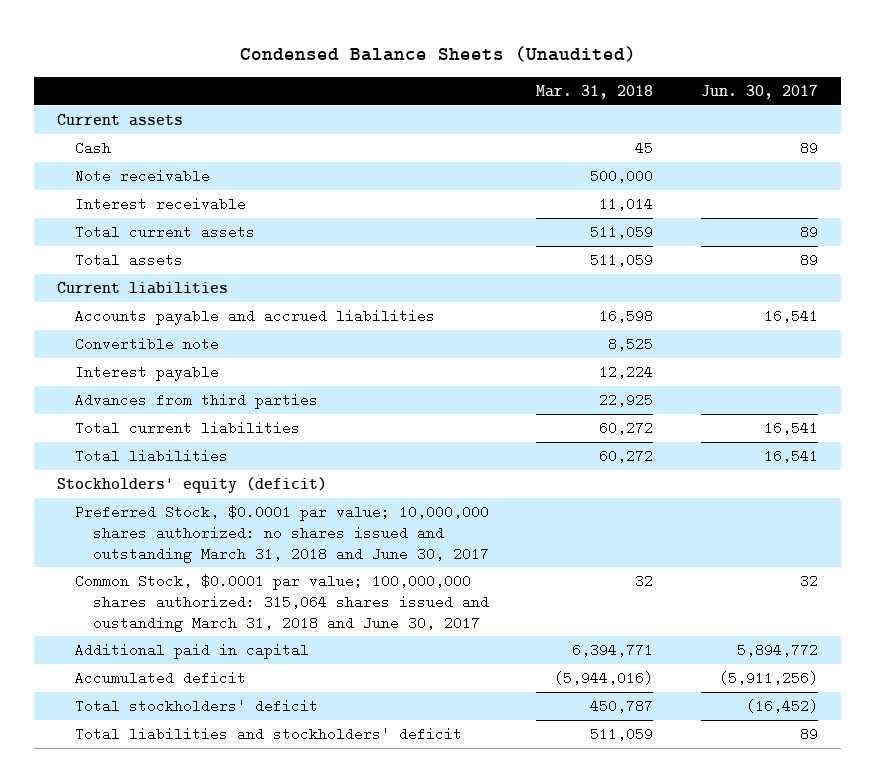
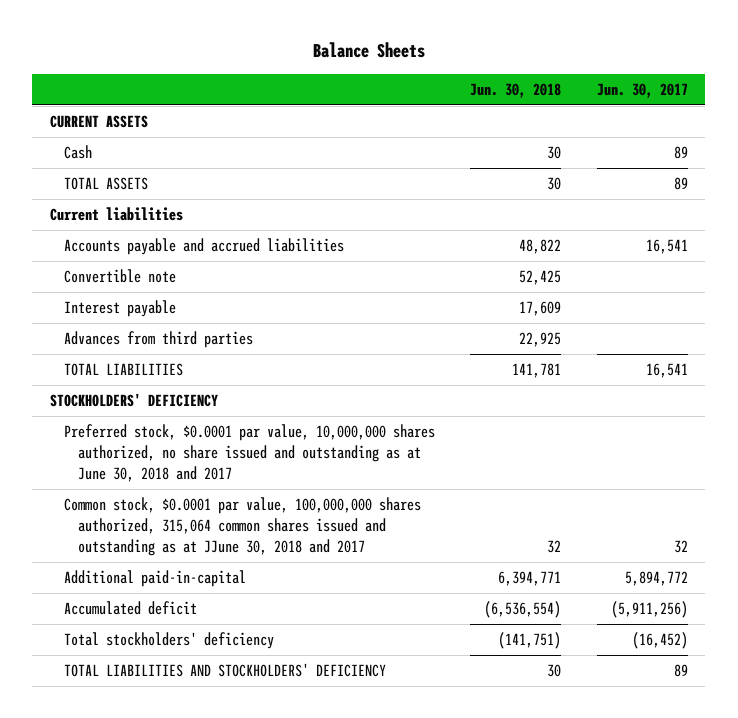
- Condensed Balance Sheets (Unaudited)
+ Balance Sheets
- | Mar. 31, 2018 | Jun. 30, 2017
+ | Jun. 30, 2018 | Jun. 30, 2017
- Current assets
+ CURRENT ASSETS
- Note receivable | 500,000 |
- Interest receivable | 11,014 |
- Total current assets | 511,059 | 89
- Total assets | 511,059 | 89
+ TOTAL ASSETS | 30 | 89
- Total current liabilities | 60,272 | 16,541
- Total liabilities | 60,272 | 16,541
- Stockholders' equity (deficit)
- Preferred Stock, $0.0001 par value; 10,000,000 shares authorized: no shares issued and outstanding March 31, 2018 and June 30, 2017
- Common Stock, $0.0001 par value; 100,000,000 shares authorized: 315,064 shares issued and oustanding March 31, 2018 and June 30, 2017 | 32 | 32
- Additional paid in capital | 6,394,771 | 5,894,772
+ TOTAL LIABILITIES | 141,781 | 16,541
+ STOCKHOLDERS' DEFICIENCY
+ Preferred stock, $0.0001 par value, 10,000,000 shares authorized, no share issued and outstanding as at June 30, 2018 and 2017
+ Common stock, $0.0001 par value, 100,000,000 shares authorized, 315,064 common shares issued and outstanding as at JJune 30, 2018 and 2017 | 32 | 32
+ Additional paid-in-capital | 6,394,771 | 5,894,772
- Total stockholders' deficit | 450,787 | (16,452)
- Total liabilities and stockholders' deficit | 511,059 | 89
+ Total stockholders' deficiency | (141,751) | (16,452)
+ TOTAL LIABILITIES AND STOCKHOLDERS' DEFICIENCY | 30 | 89

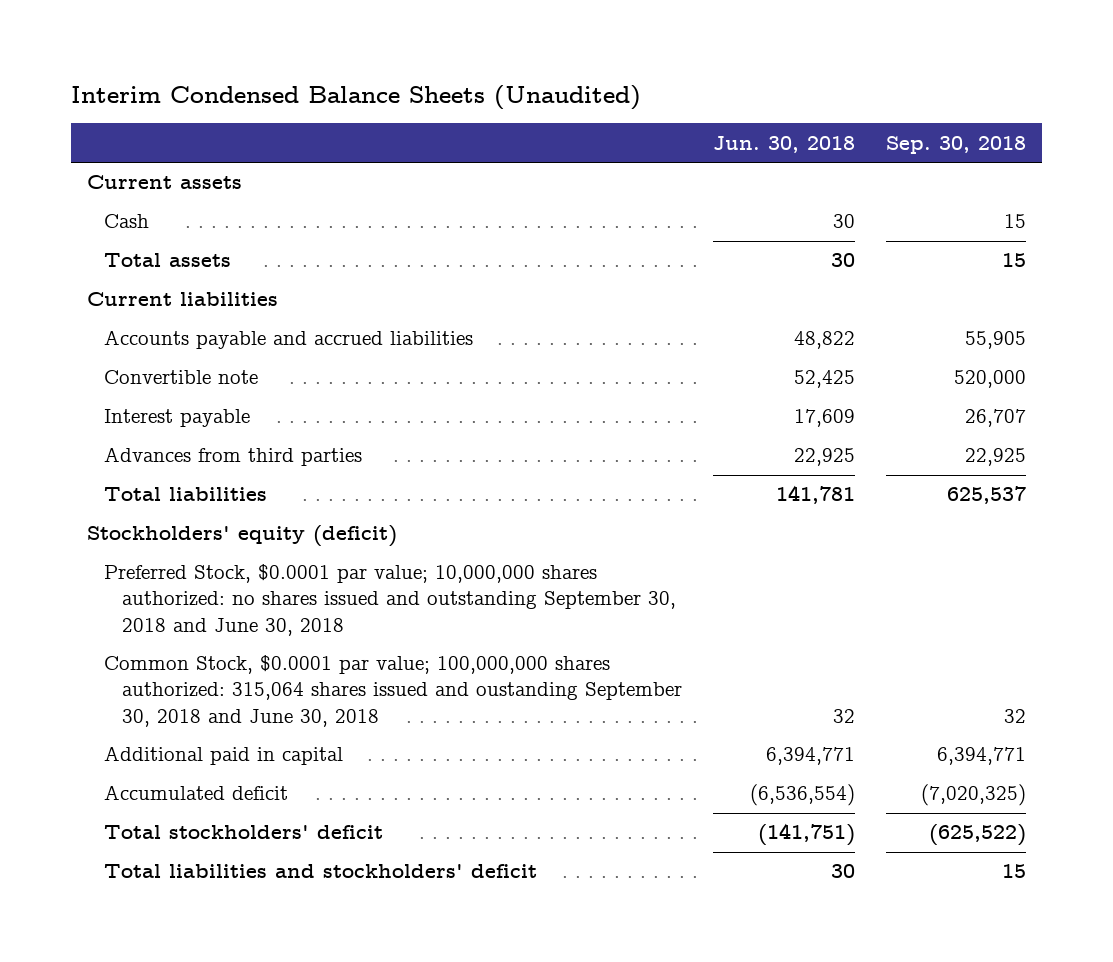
- Balance Sheets
+ Interim Condensed Balance Sheets (Unaudited)
- | Jun. 30, 2018 | Jun. 30, 2017
+ | Jun. 30, 2018 | Sep. 30, 2018
- CURRENT ASSETS
+ Current assets
- TOTAL ASSETS | 30 | 89
+ Total assets | 30 | 15
- TOTAL LIABILITIES | 141,781 | 16,541
- STOCKHOLDERS' DEFICIENCY
- Preferred stock, $0.0001 par value, 10,000,000 shares authorized, no share issued and outstanding as at June 30, 2018 and 2017
- Common stock, $0.0001 par value, 100,000,000 shares authorized, 315,064 common shares issued and outstanding as at JJune 30, 2018 and 2017 | 32 | 32
- Additional paid-in-capital | 6,394,771 | 5,894,772
+ Total liabilities | 141,781 | 625,537
+ Stockholders' equity (deficit)
+ Preferred Stock, $0.0001 par value; 10,000,000 shares authorized: no shares issued and outstanding September 30, 2018 and June 30, 2018
+ Common Stock, $0.0001 par value; 100,000,000 shares authorized: 315,064 shares issued and oustanding September 30, 2018 and June 30, 2018 | 32 | 32
+ Additional paid in capital | 6,394,771 | 6,394,771
- Total stockholders' deficiency | (141,751) | (16,452)
- TOTAL LIABILITIES AND STOCKHOLDERS' DEFICIENCY | 30 | 89
+ Total stockholders' deficit | (141,751) | (625,522)
+ Total liabilities and stockholders' deficit | 30 | 15

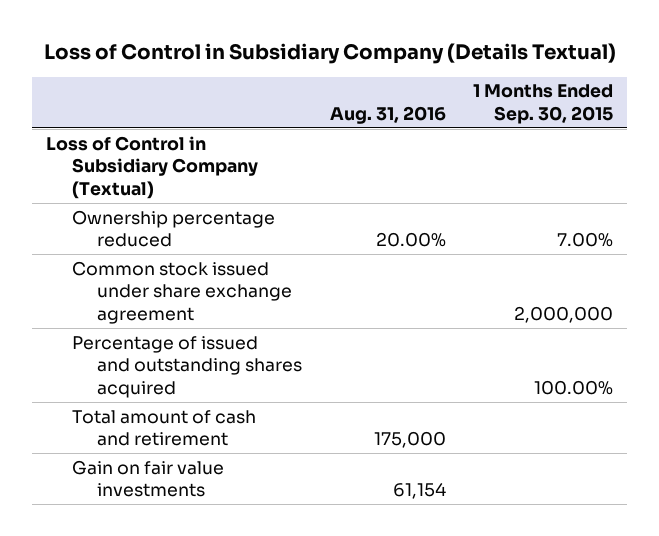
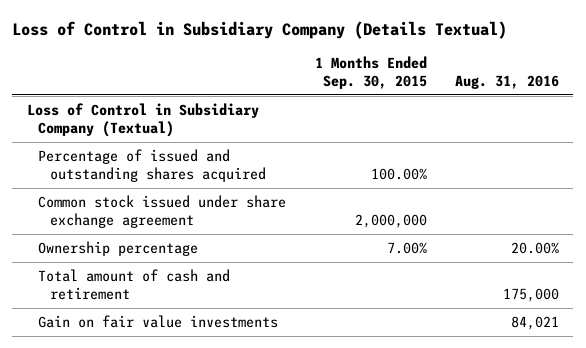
- | Aug. 31, 2016 | 1 Months Ended Sep. 30, 2015
+ | 1 Months Ended Sep. 30, 2015 | Aug. 31, 2016
- Ownership percentage reduced | 20.00% | 7.00%
moved down: Common stock issued under share exchange agreement | 2,000,000 |
+ Ownership percentage | 7.00% | 20.00%
- Gain on fair value investments | 61,154 |
+ Gain on fair value investments | | 84,021

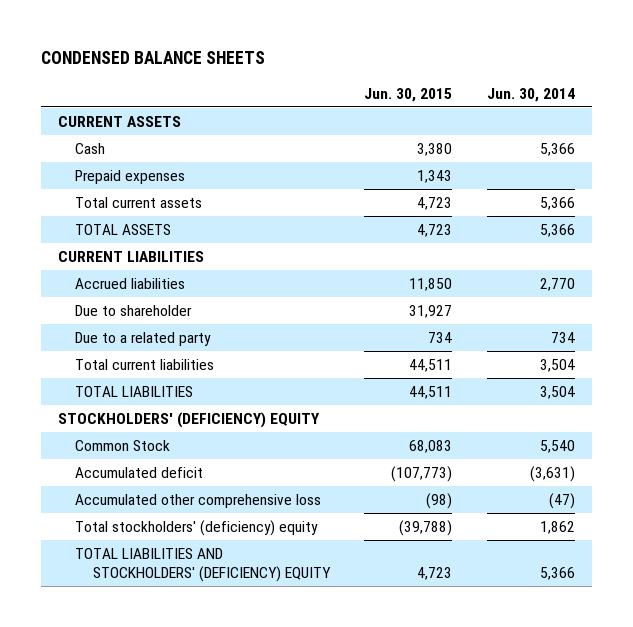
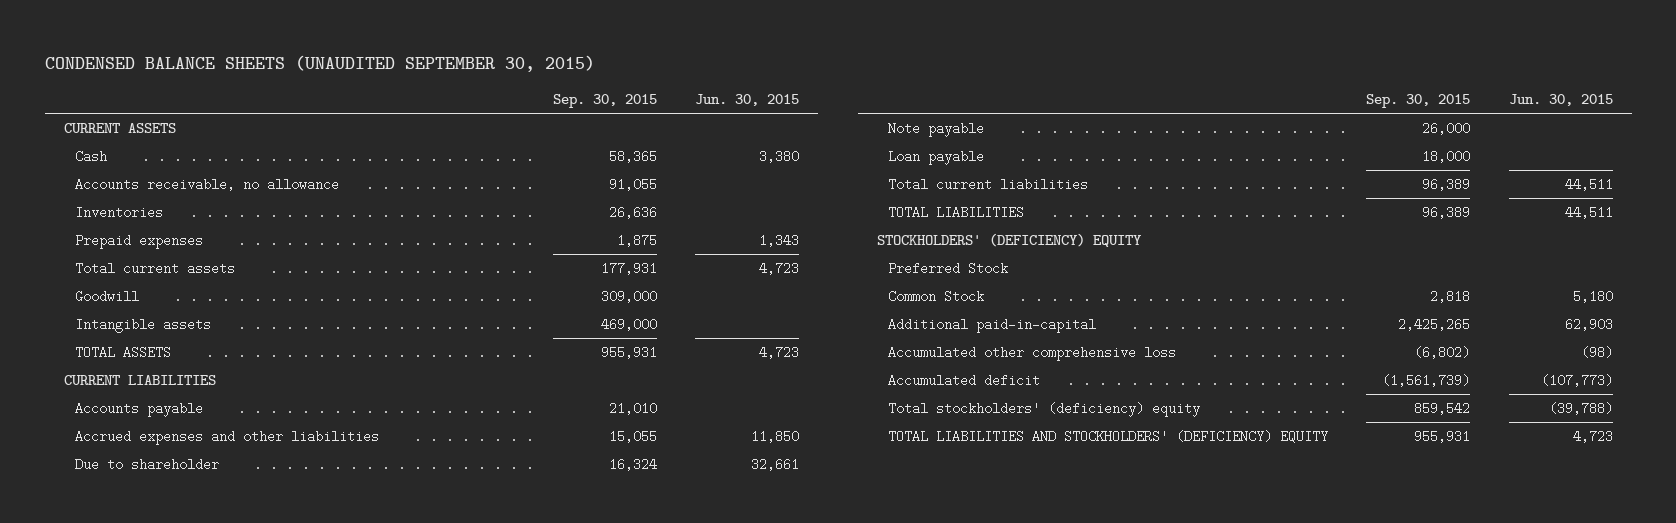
- CONDENSED BALANCE SHEETS
+ CONDENSED BALANCE SHEETS (UNAUDITED SEPTEMBER 30, 2015)
- | Jun. 30, 2015 | Jun. 30, 2014
+ | Sep. 30, 2015 | Jun. 30, 2015
+ Accounts receivable, no allowance | 91,055 |
+ Inventories | 26,636 |
+ Goodwill | 309,000 |
+ Intangible assets | 469,000 |
- Accrued liabilities | 11,850 | 2,770
- Due to shareholder | 31,927 |
- Due to a related party | 734 | 734
+ Accounts payable | 21,010 |
+ Accrued expenses and other liabilities | 15,055 | 11,850
+ Due to shareholder | 16,324 | 32,661
+ Note payable | 26,000 |
+ Loan payable | 18,000 |
- Common Stock | 68,083 | 5,540
+ Preferred Stock
+ Common Stock | 2,818 | 5,180
+ Additional paid-in-capital | 2,425,265 | 62,903
moved down: Accumulated deficit | (1,561,739) | (107,773)

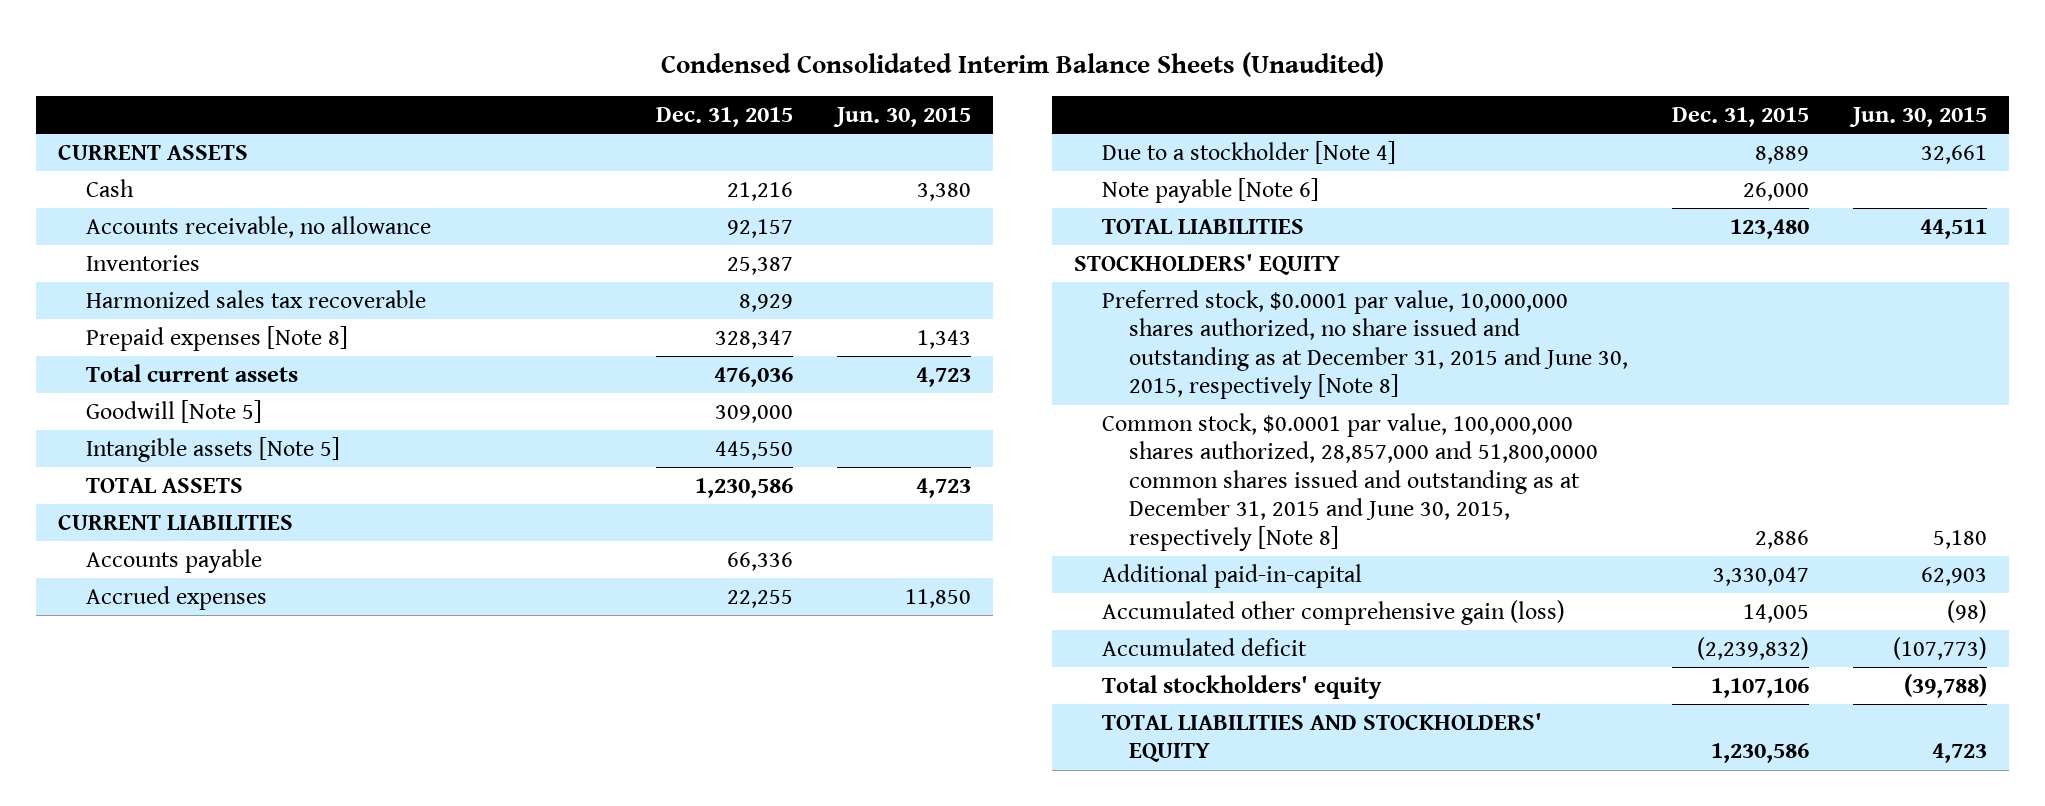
- CONDENSED BALANCE SHEETS (UNAUDITED SEPTEMBER 30, 2015)
+ Condensed Consolidated Interim Balance Sheets (Unaudited)
- | Sep. 30, 2015 | Jun. 30, 2015
+ | Dec. 31, 2015 | Jun. 30, 2015
- Prepaid expenses | 1,875 | 1,343
+ Harmonized sales tax recoverable | 8,929 |
+ Prepaid expenses [Note 8] | 328,347 | 1,343
- Goodwill | 309,000 |
- Intangible assets | 469,000 |
+ Goodwill [Note 5] | 309,000 |
+ Intangible assets [Note 5] | 445,550 |
- Accrued expenses and other liabilities | 15,055 | 11,850
- Due to shareholder | 16,324 | 32,661
- Note payable | 26,000 |
- Loan payable | 18,000 |
- Total current liabilities | 96,389 | 44,511
+ Accrued expenses | 22,255 | 11,850
+ Due to a stockholder [Note 4] | 8,889 | 32,661
+ Note payable [Note 6] | 26,000 |
- STOCKHOLDERS' (DEFICIENCY) EQUITY
- Preferred Stock
- Common Stock | 2,818 | 5,180
+ STOCKHOLDERS' EQUITY
+ Preferred stock, $0.0001 par value, 10,000,000 shares authorized, no share issued and outstanding as at December 31, 2015 and June 30, 2015, respectively [Note 8]
+ Common stock, $0.0001 par value, 100,000,000 shares authorized, 28,857,000 and 51,800,0000 common shares issued and outstanding as at December 31, 2015 and June 30, 2015, respectively [Note 8] | 2,886 | 5,180
- Accumulated other comprehensive loss | (6,802) | (98)
+ Accumulated other comprehensive gain (loss) | 14,005 | (98)
- Total stockholders' (deficiency) equity | 859,542 | (39,788)
- TOTAL LIABILITIES AND STOCKHOLDERS' (DEFICIENCY) EQUITY | 955,931 | 4,723
+ Total stockholders' equity | 1,107,106 | (39,788)
+ TOTAL LIABILITIES AND STOCKHOLDERS' EQUITY | 1,230,586 | 4,723

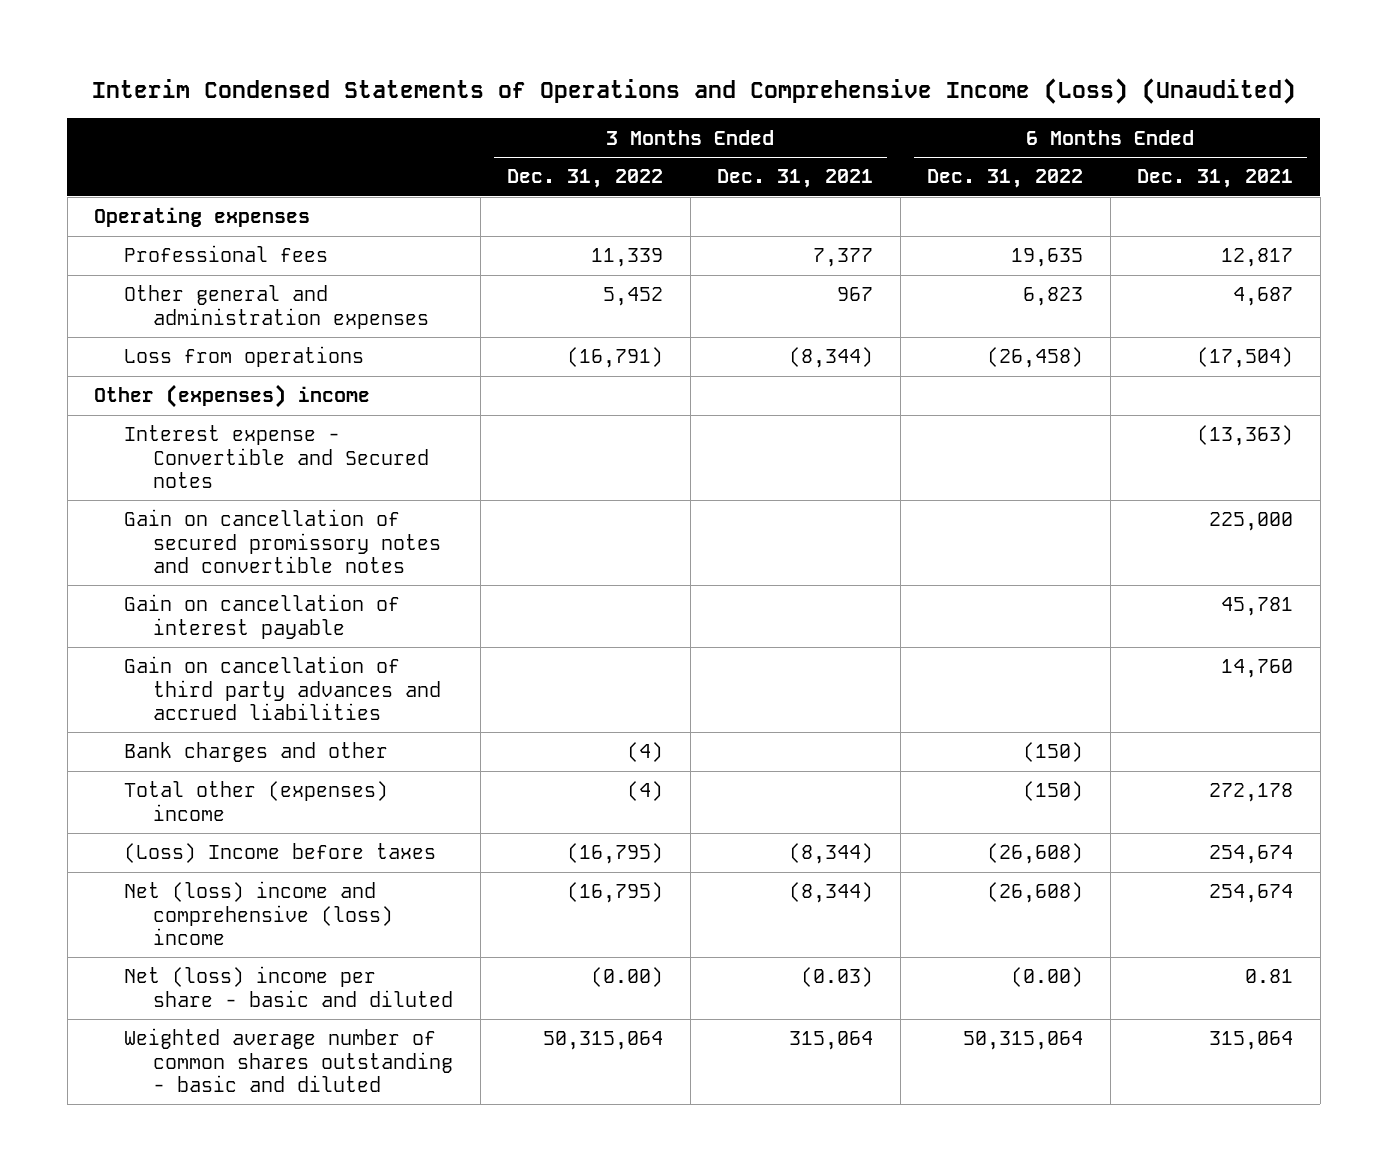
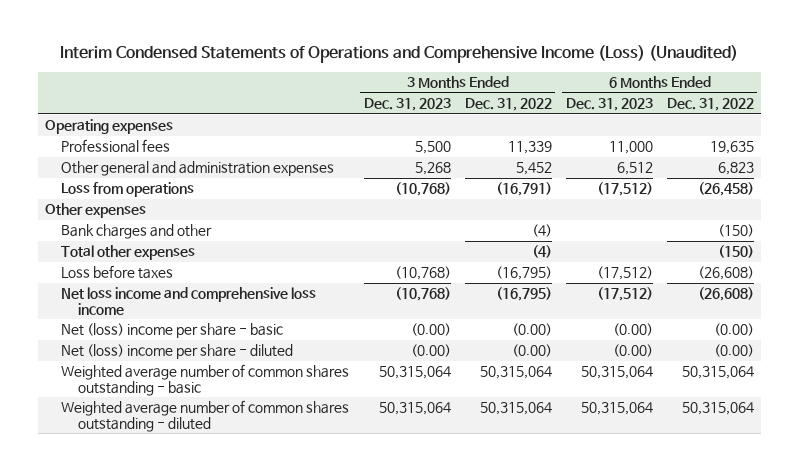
- | 3 Months Ended Dec. 31, 2022 | 3 Months Ended Dec. 31, 2021 | 6 Months Ended Dec. 31, 2022 | 6 Months Ended Dec. 31, 2021
+ | 3 Months Ended Dec. 31, 2023 | 3 Months Ended Dec. 31, 2022 | 6 Months Ended Dec. 31, 2023 | 6 Months Ended Dec. 31, 2022
- Other (expenses) income
- Interest expense - Convertible and Secured notes | | | | (13,363)
- Gain on cancellation of secured promissory notes and convertible notes | | | | 225,000
- Gain on cancellation of interest payable | | | | 45,781
- Gain on cancellation of third party advances and accrued liabilities | | | | 14,760
+ Other expenses
- Total other (expenses) income | (4) | | (150) | 272,178
- (Loss) Income before taxes | (16,795) | (8,344) | (26,608) | 254,674
- Net (loss) income and comprehensive (loss) income | (16,795) | (8,344) | (26,608) | 254,674
- Net (loss) income per share - basic and diluted | (0.00) | (0.03) | (0.00) | 0.81
- Weighted average number of common shares outstanding - basic and diluted | 50,315,064 | 315,064 | 50,315,064 | 315,064
+ Total other expenses | | (4) | | (150)
+ Loss before taxes | (10,768) | (16,795) | (17,512) | (26,608)
+ Net loss income and comprehensive loss income | (10,768) | (16,795) | (17,512) | (26,608)
+ Net (loss) income per share - basic | (0.00) | (0.00) | (0.00) | (0.00)
+ Net (loss) income per share - diluted | (0.00) | (0.00) | (0.00) | (0.00)
+ Weighted average number of common shares outstanding - basic | 50,315,064 | 50,315,064 | 50,315,064 | 50,315,064
+ Weighted average number of common shares outstanding - diluted | 50,315,064 | 50,315,064 | 50,315,064 | 50,315,064

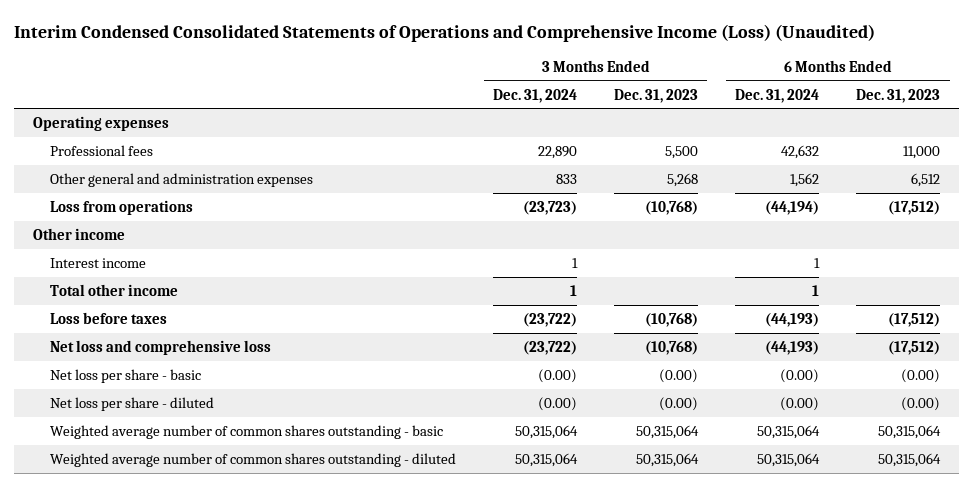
- Interim Condensed Statements of Operations and Comprehensive Income (Loss) (Unaudited)
+ Interim Condensed Consolidated Statements of Operations and Comprehensive Income (Loss) (Unaudited)
- | 3 Months Ended Dec. 31, 2023 | 3 Months Ended Dec. 31, 2022 | 6 Months Ended Dec. 31, 2023 | 6 Months Ended Dec. 31, 2022
+ | 3 Months Ended Dec. 31, 2024 | 3 Months Ended Dec. 31, 2023 | 6 Months Ended Dec. 31, 2024 | 6 Months Ended Dec. 31, 2023
- Other expenses
- Bank charges and other | | (4) | | (150)
- Total other expenses | | (4) | | (150)
+ Other income
+ Interest income | 1 | | 1 |
+ Total other income | 1 | | 1 |
- Net loss income and comprehensive loss income | (10,768) | (16,795) | (17,512) | (26,608)
- Net (loss) income per share - basic | (0.00) | (0.00) | (0.00) | (0.00)
- Net (loss) income per share - diluted | (0.00) | (0.00) | (0.00) | (0.00)
+ Net loss and comprehensive loss | (23,722) | (10,768) | (44,193) | (17,512)
+ Net loss per share - basic | (0.00) | (0.00) | (0.00) | (0.00)
+ Net loss per share - diluted | (0.00) | (0.00) | (0.00) | (0.00)

